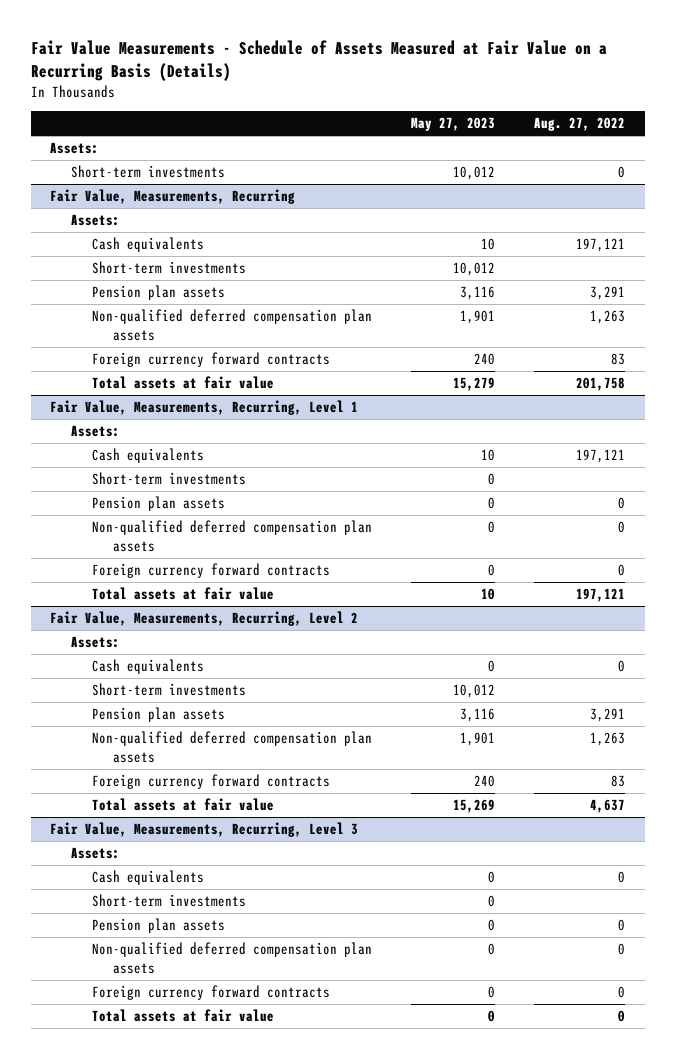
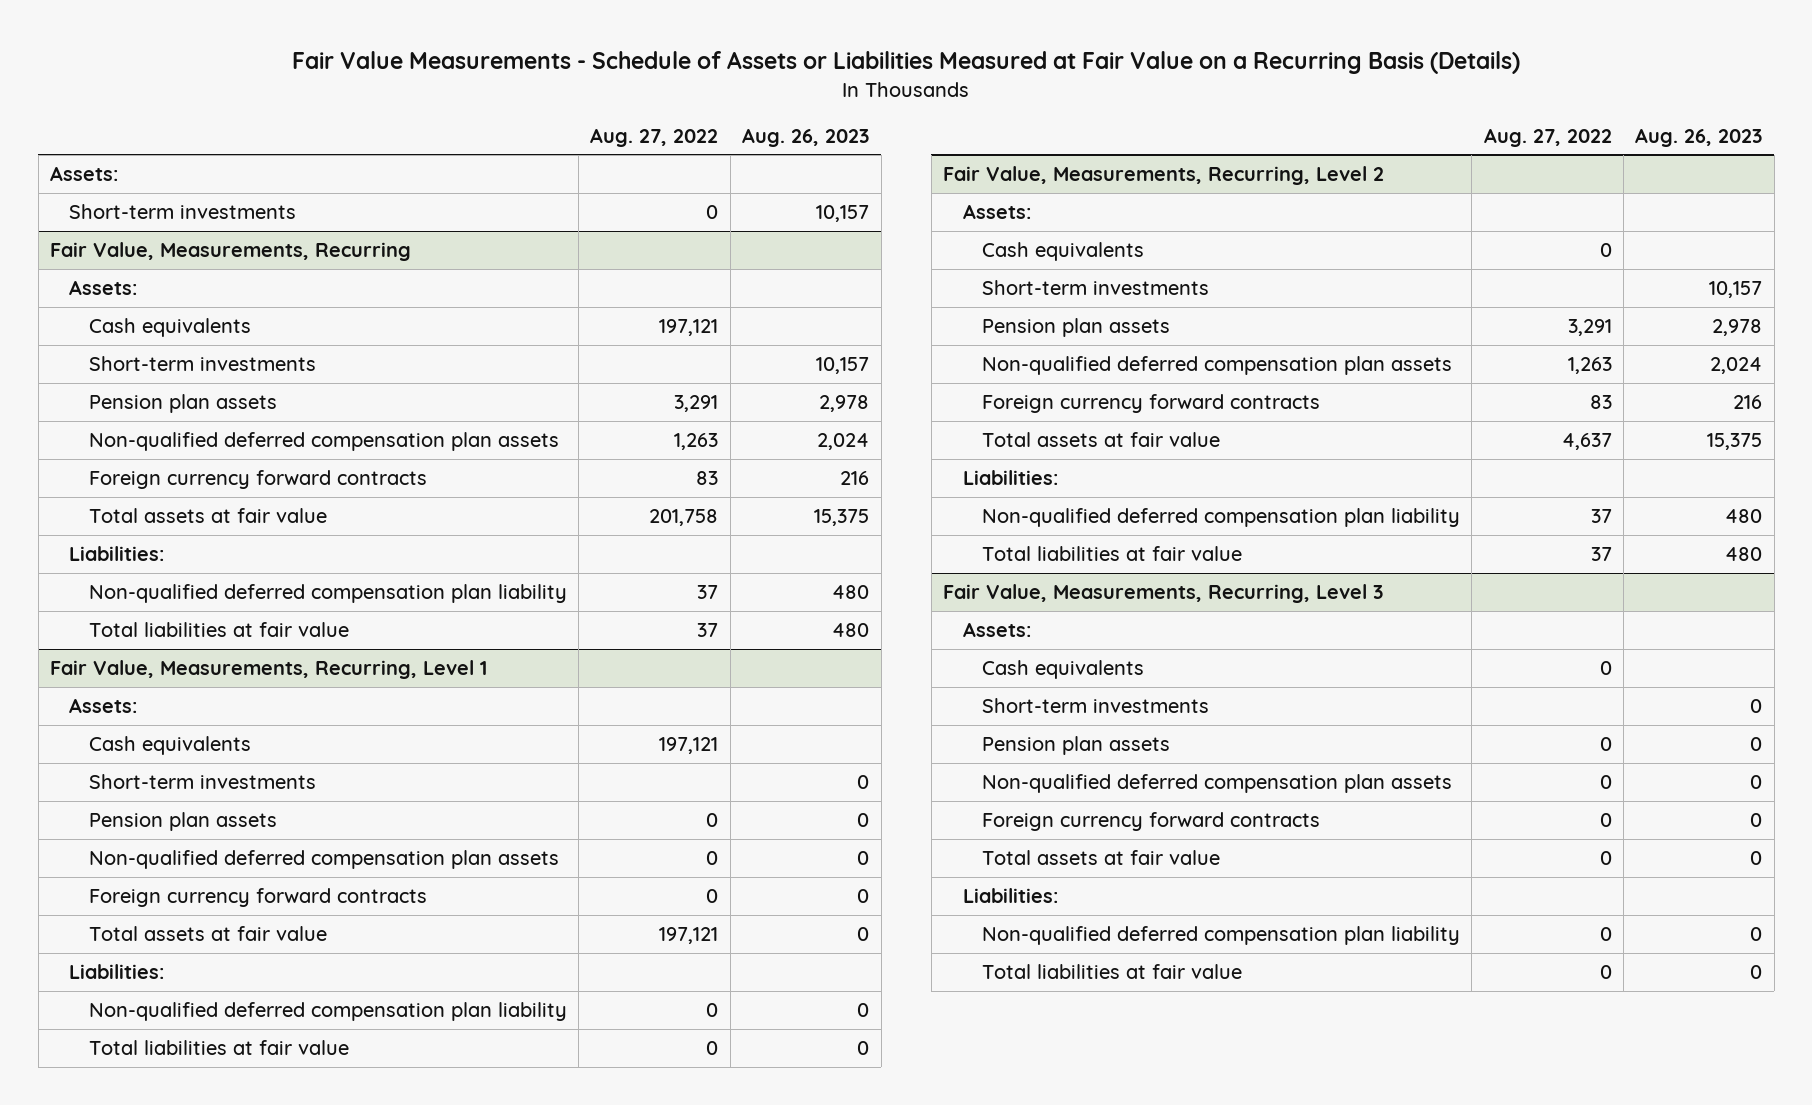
- Fair Value Measurements - Schedule of Assets Measured at Fair Value on a Recurring Basis (Details)
+ Fair Value Measurements - Schedule of Assets or Liabilities Measured at Fair Value on a Recurring Basis (Details)
- | May 27, 2023 | Aug. 27, 2022
+ | Aug. 27, 2022 | Aug. 26, 2023
@ Fair Value, Measurements, Recurring
+ Liabilities:
+ Non-qualified deferred compensation plan liability | 37 | 480
+ Total liabilities at fair value | 37 | 480
@ Fair Value, Measurements, Recurring, Level 1
+ Liabilities:
+ Non-qualified deferred compensation plan liability | 0 | 0
+ Total liabilities at fair value | 0 | 0
@ Fair Value, Measurements, Recurring, Level 2
+ Liabilities:
+ Non-qualified deferred compensation plan liability | 37 | 480
+ Total liabilities at fair value | 37 | 480
@ Fair Value, Measurements, Recurring, Level 3
+ Liabilities:
+ Non-qualified deferred compensation plan liability | 0 | 0
+ Total liabilities at fair value | 0 | 0

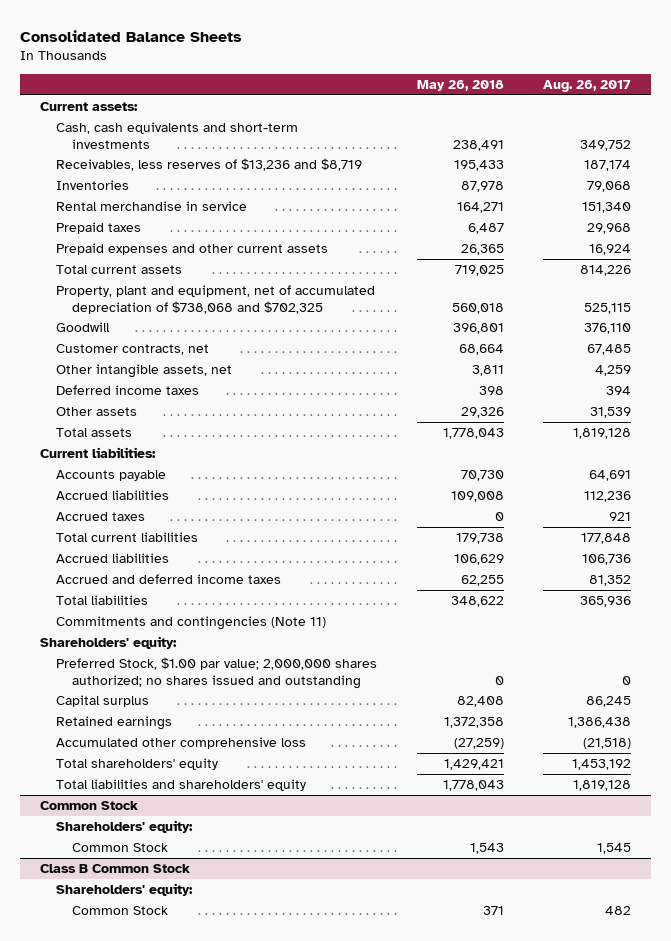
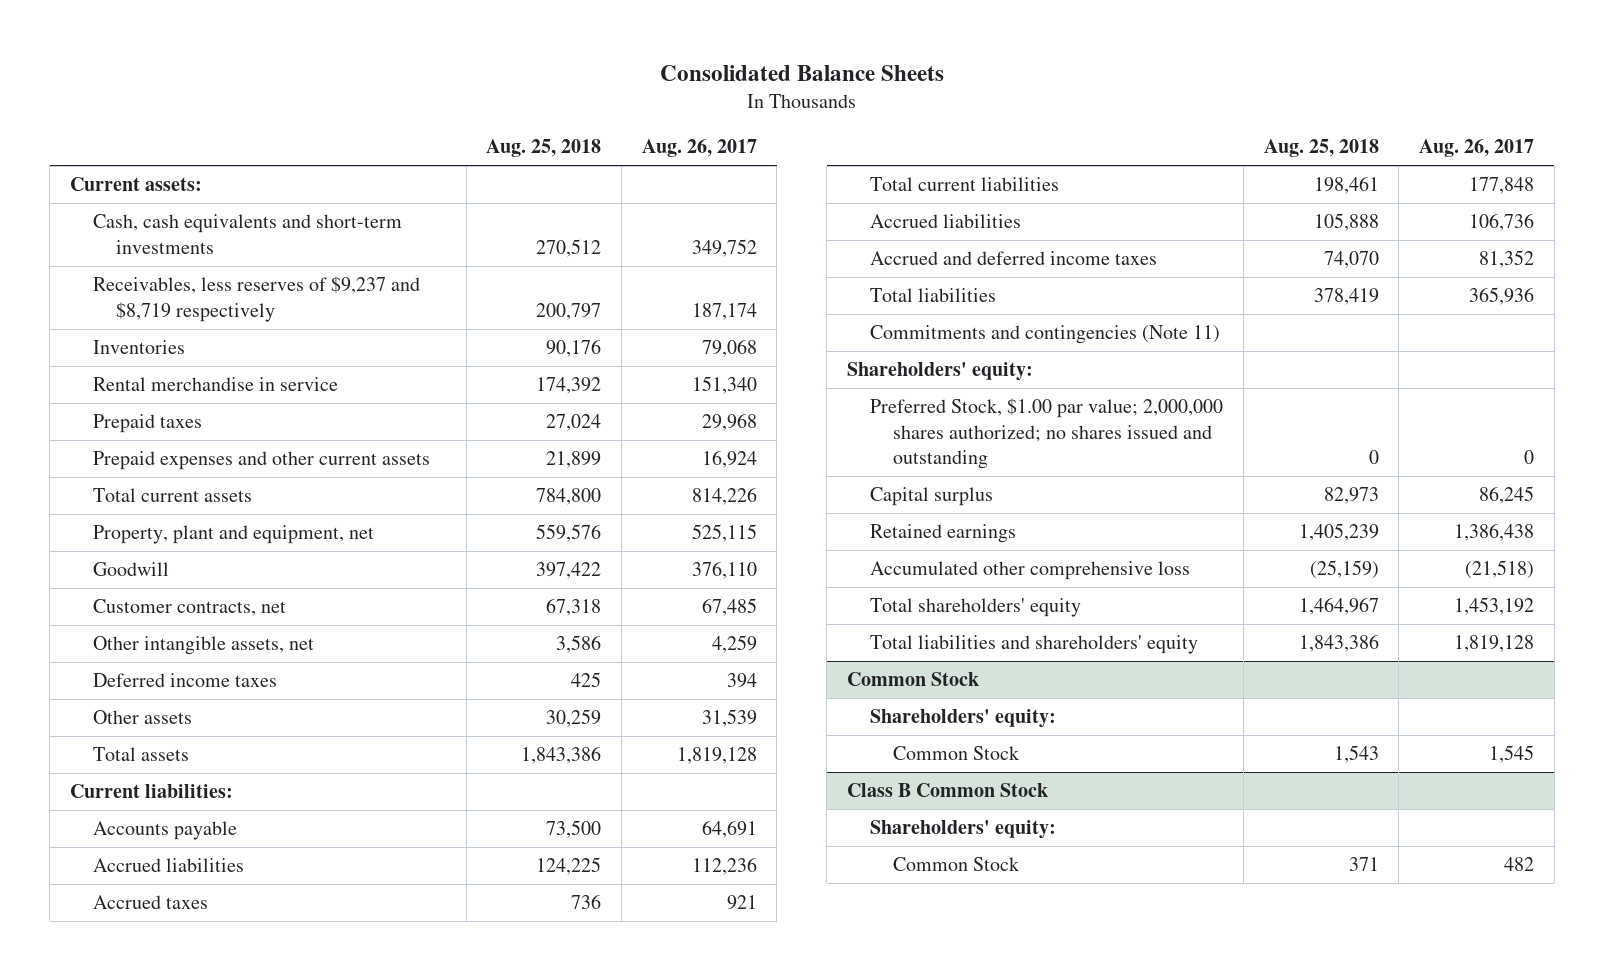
- | May 26, 2018 | Aug. 26, 2017
+ | Aug. 25, 2018 | Aug. 26, 2017
- Receivables, less reserves of $13,236 and $8,719 | 195,433 | 187,174
+ Receivables, less reserves of $9,237 and $8,719 respectively | 200,797 | 187,174
- Property, plant and equipment, net of accumulated depreciation of $738,068 and $702,325 | 560,018 | 525,115
+ Property, plant and equipment, net | 559,576 | 525,115

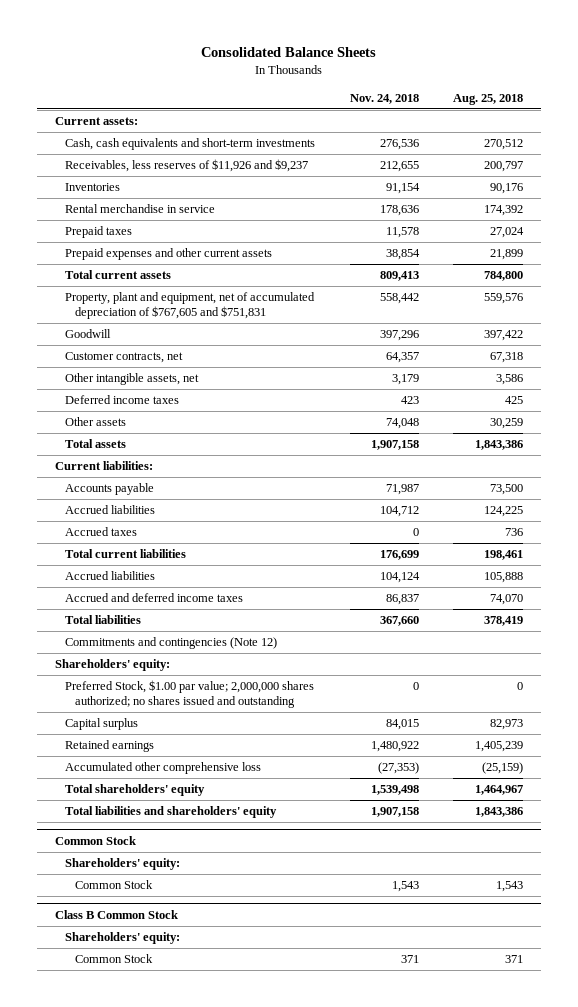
- | Aug. 25, 2018 | Aug. 26, 2017
+ | Nov. 24, 2018 | Aug. 25, 2018
- Receivables, less reserves of $9,237 and $8,719 respectively | 200,797 | 187,174
+ Receivables, less reserves of $11,926 and $9,237 | 212,655 | 200,797
- Property, plant and equipment, net | 559,576 | 525,115
+ Property, plant and equipment, net of accumulated depreciation of $767,605 and $751,831 | 558,442 | 559,576
- Commitments and contingencies (Note 11)
+ Commitments and contingencies (Note 12)

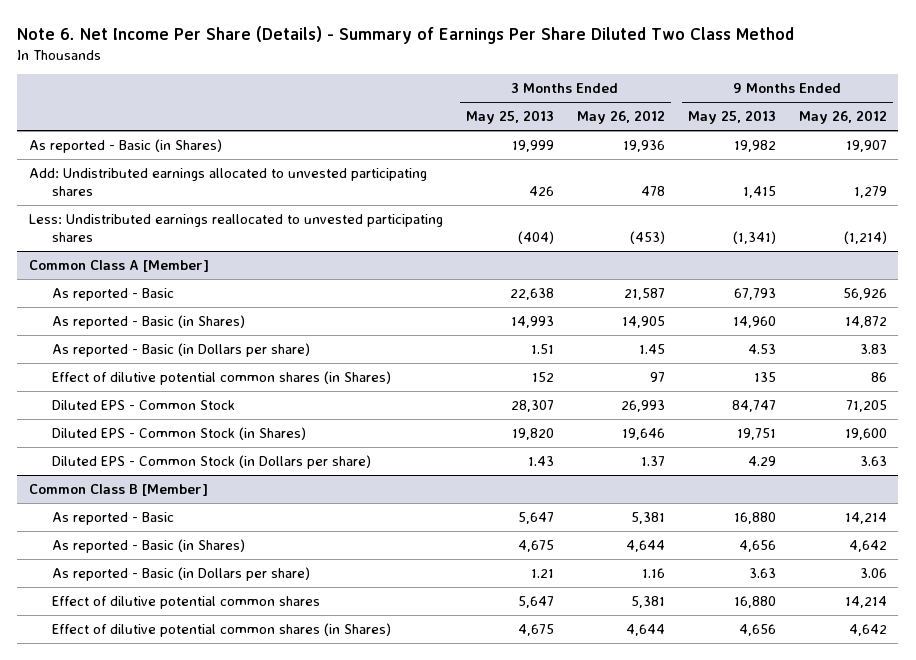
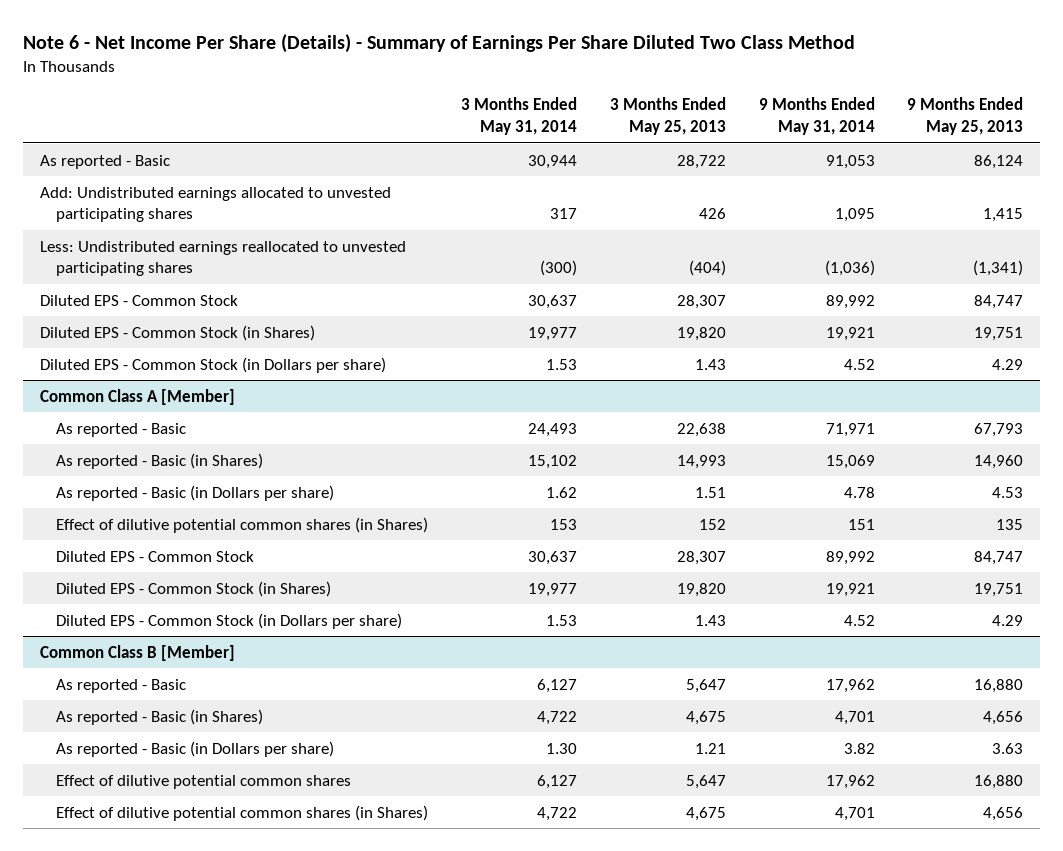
- Note 6. Net Income Per Share (Details) - Summary of Earnings Per Share Diluted Two Class Method
+ Note 6 - Net Income Per Share (Details) - Summary of Earnings Per Share Diluted Two Class Method
- | 3 Months Ended May 25, 2013 | 3 Months Ended May 26, 2012 | 9 Months Ended May 25, 2013 | 9 Months Ended May 26, 2012
+ | 3 Months Ended May 31, 2014 | 3 Months Ended May 25, 2013 | 9 Months Ended May 31, 2014 | 9 Months Ended May 25, 2013
- As reported - Basic (in Shares) | 19,999 | 19,936 | 19,982 | 19,907
+ As reported - Basic | 30,944 | 28,722 | 91,053 | 86,124
+ Diluted EPS - Common Stock | 30,637 | 28,307 | 89,992 | 84,747
+ Diluted EPS - Common Stock (in Shares) | 19,977 | 19,820 | 19,921 | 19,751
+ Diluted EPS - Common Stock (in Dollars per share) | 1.53 | 1.43 | 4.52 | 4.29

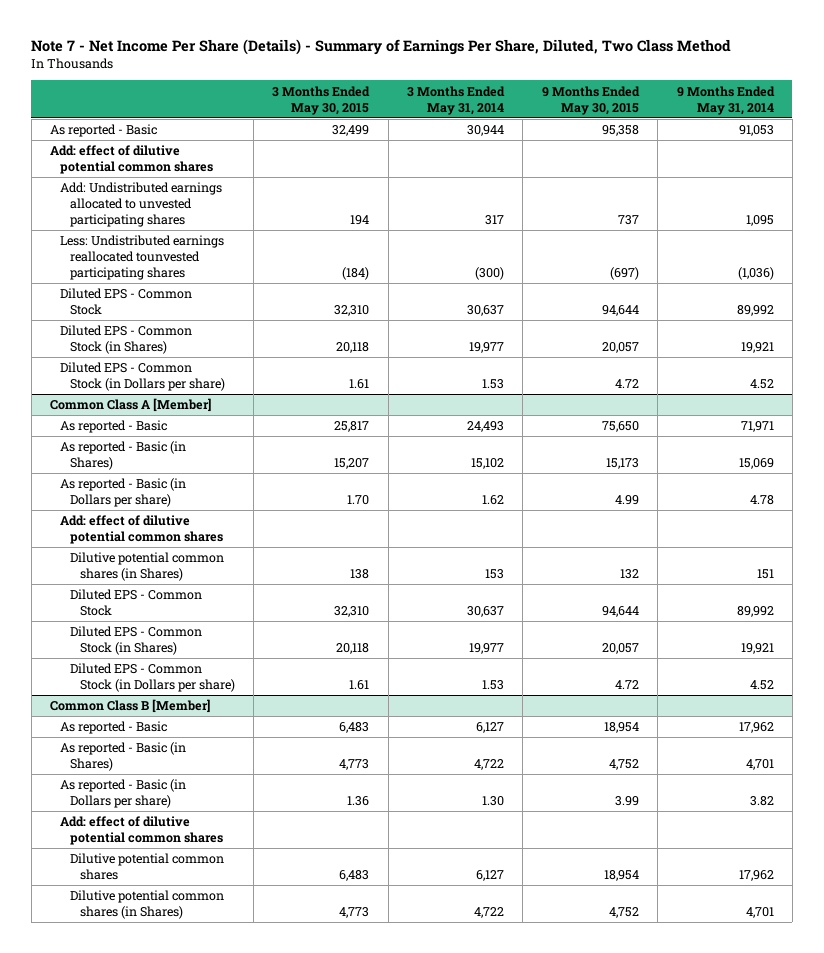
- Note 6 - Net Income Per Share (Details) - Summary of Earnings Per Share Diluted Two Class Method
+ Note 7 - Net Income Per Share (Details) - Summary of Earnings Per Share, Diluted, Two Class Method
- | 3 Months Ended May 31, 2014 | 3 Months Ended May 25, 2013 | 9 Months Ended May 31, 2014 | 9 Months Ended May 25, 2013
+ | 3 Months Ended May 30, 2015 | 3 Months Ended May 31, 2014 | 9 Months Ended May 30, 2015 | 9 Months Ended May 31, 2014
+ Add: effect of dilutive potential common shares
- Less: Undistributed earnings reallocated to unvested participating shares | (300) | (404) | (1,036) | (1,341)
+ Less: Undistributed earnings reallocated tounvested participating shares | (184) | (300) | (697) | (1,036)
@ Common Class A [Member]
- Effect of dilutive potential common shares (in Shares) | 153 | 152 | 151 | 135
+ Add: effect of dilutive potential common shares
+ Dilutive potential common shares (in Shares) | 138 | 153 | 132 | 151
@ Common Class B [Member]
- Effect of dilutive potential common shares | 6,127 | 5,647 | 17,962 | 16,880
- Effect of dilutive potential common shares (in Shares) | 4,722 | 4,675 | 4,701 | 4,656
+ Add: effect of dilutive potential common shares
+ Dilutive potential common shares | 6,483 | 6,127 | 18,954 | 17,962
+ Dilutive potential common shares (in Shares) | 4,773 | 4,722 | 4,752 | 4,701

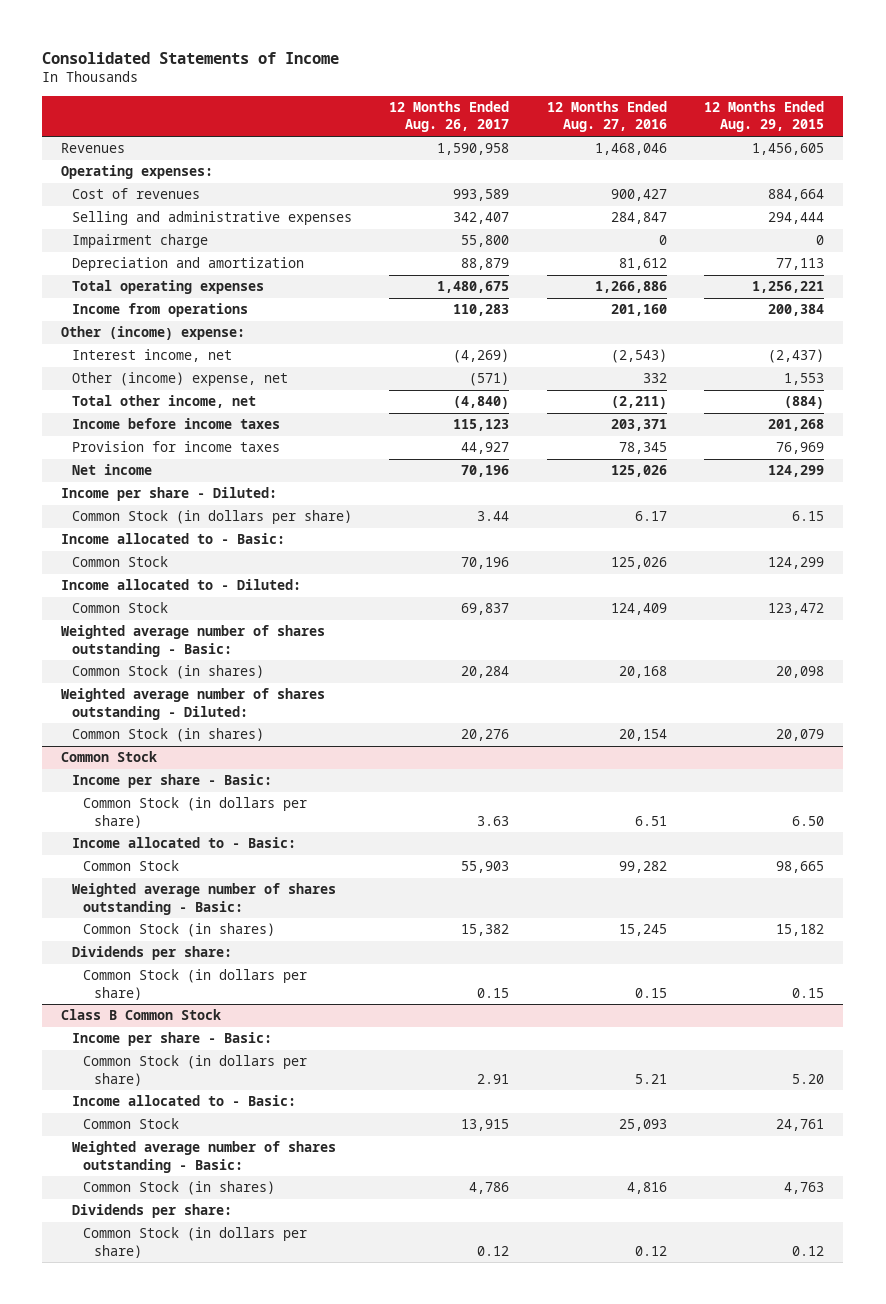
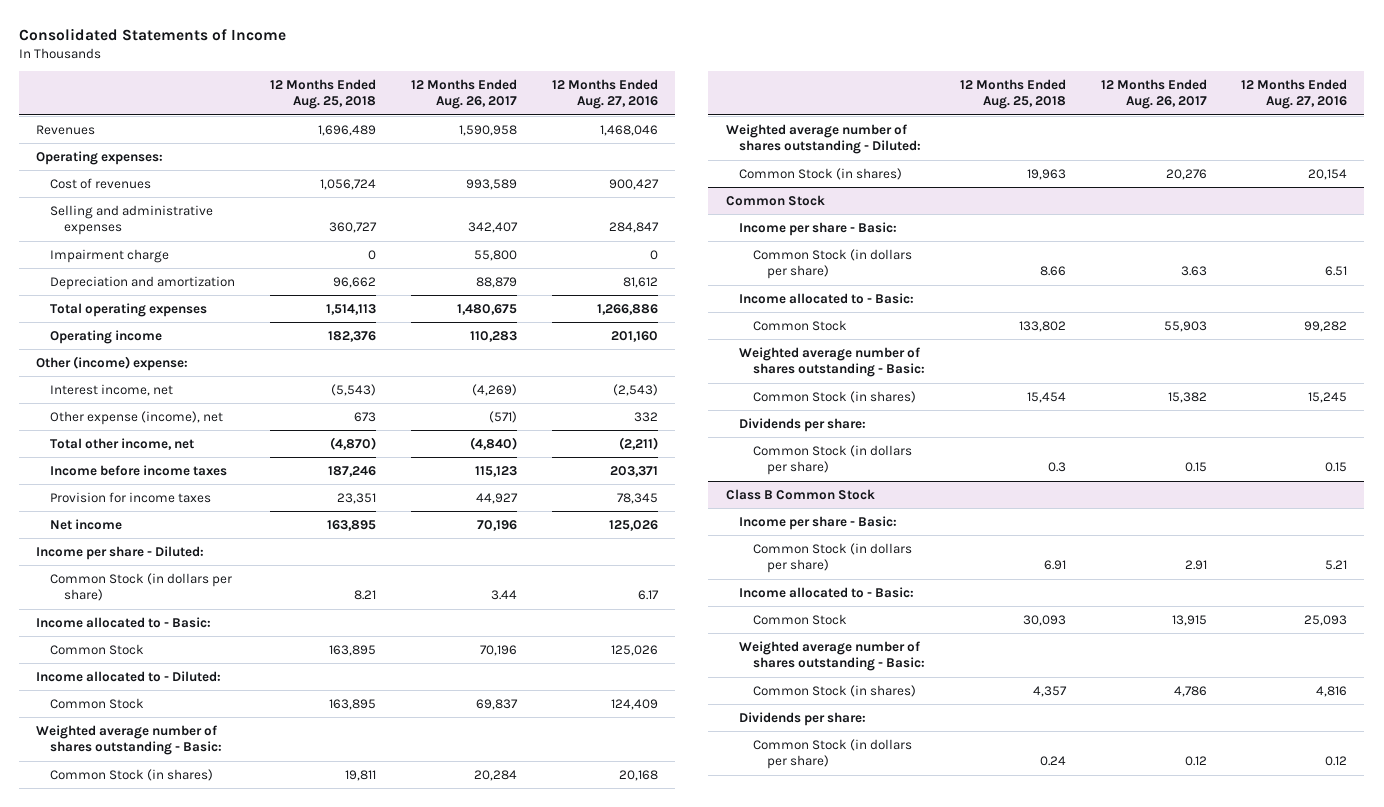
- | 12 Months Ended Aug. 26, 2017 | 12 Months Ended Aug. 27, 2016 | 12 Months Ended Aug. 29, 2015
+ | 12 Months Ended Aug. 25, 2018 | 12 Months Ended Aug. 26, 2017 | 12 Months Ended Aug. 27, 2016
- Income from operations | 110,283 | 201,160 | 200,384
+ Operating income | 182,376 | 110,283 | 201,160
- Other (income) expense, net | (571) | 332 | 1,553
+ Other expense (income), net | 673 | (571) | 332

